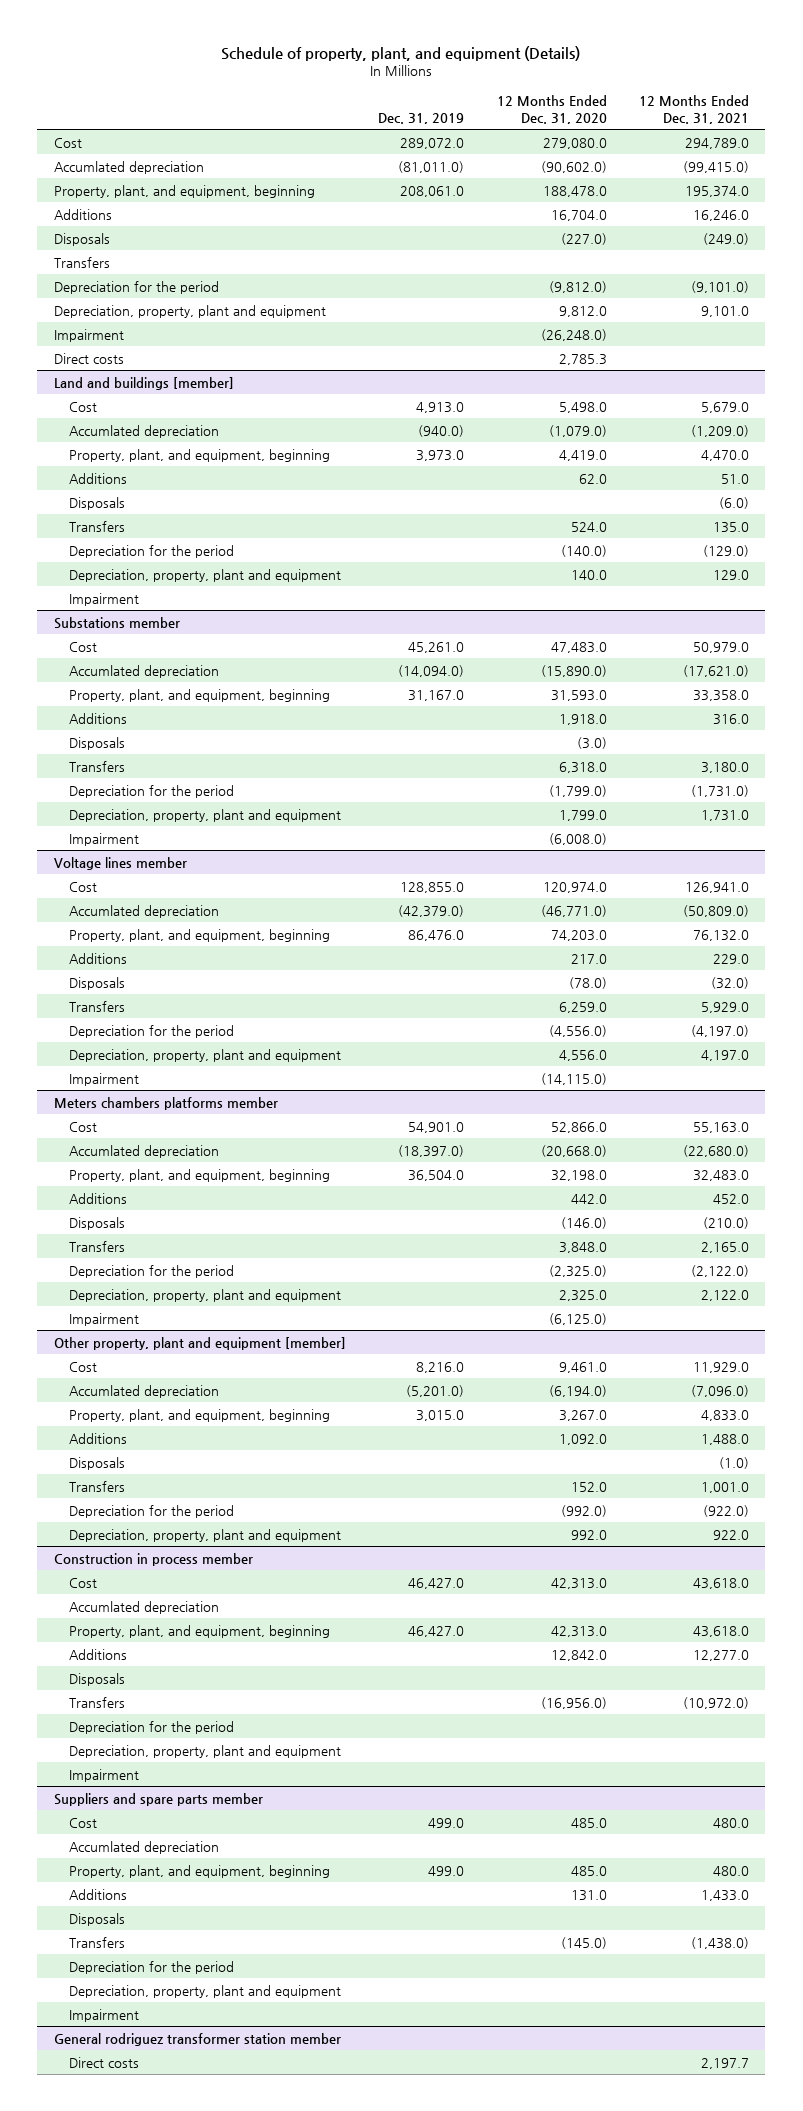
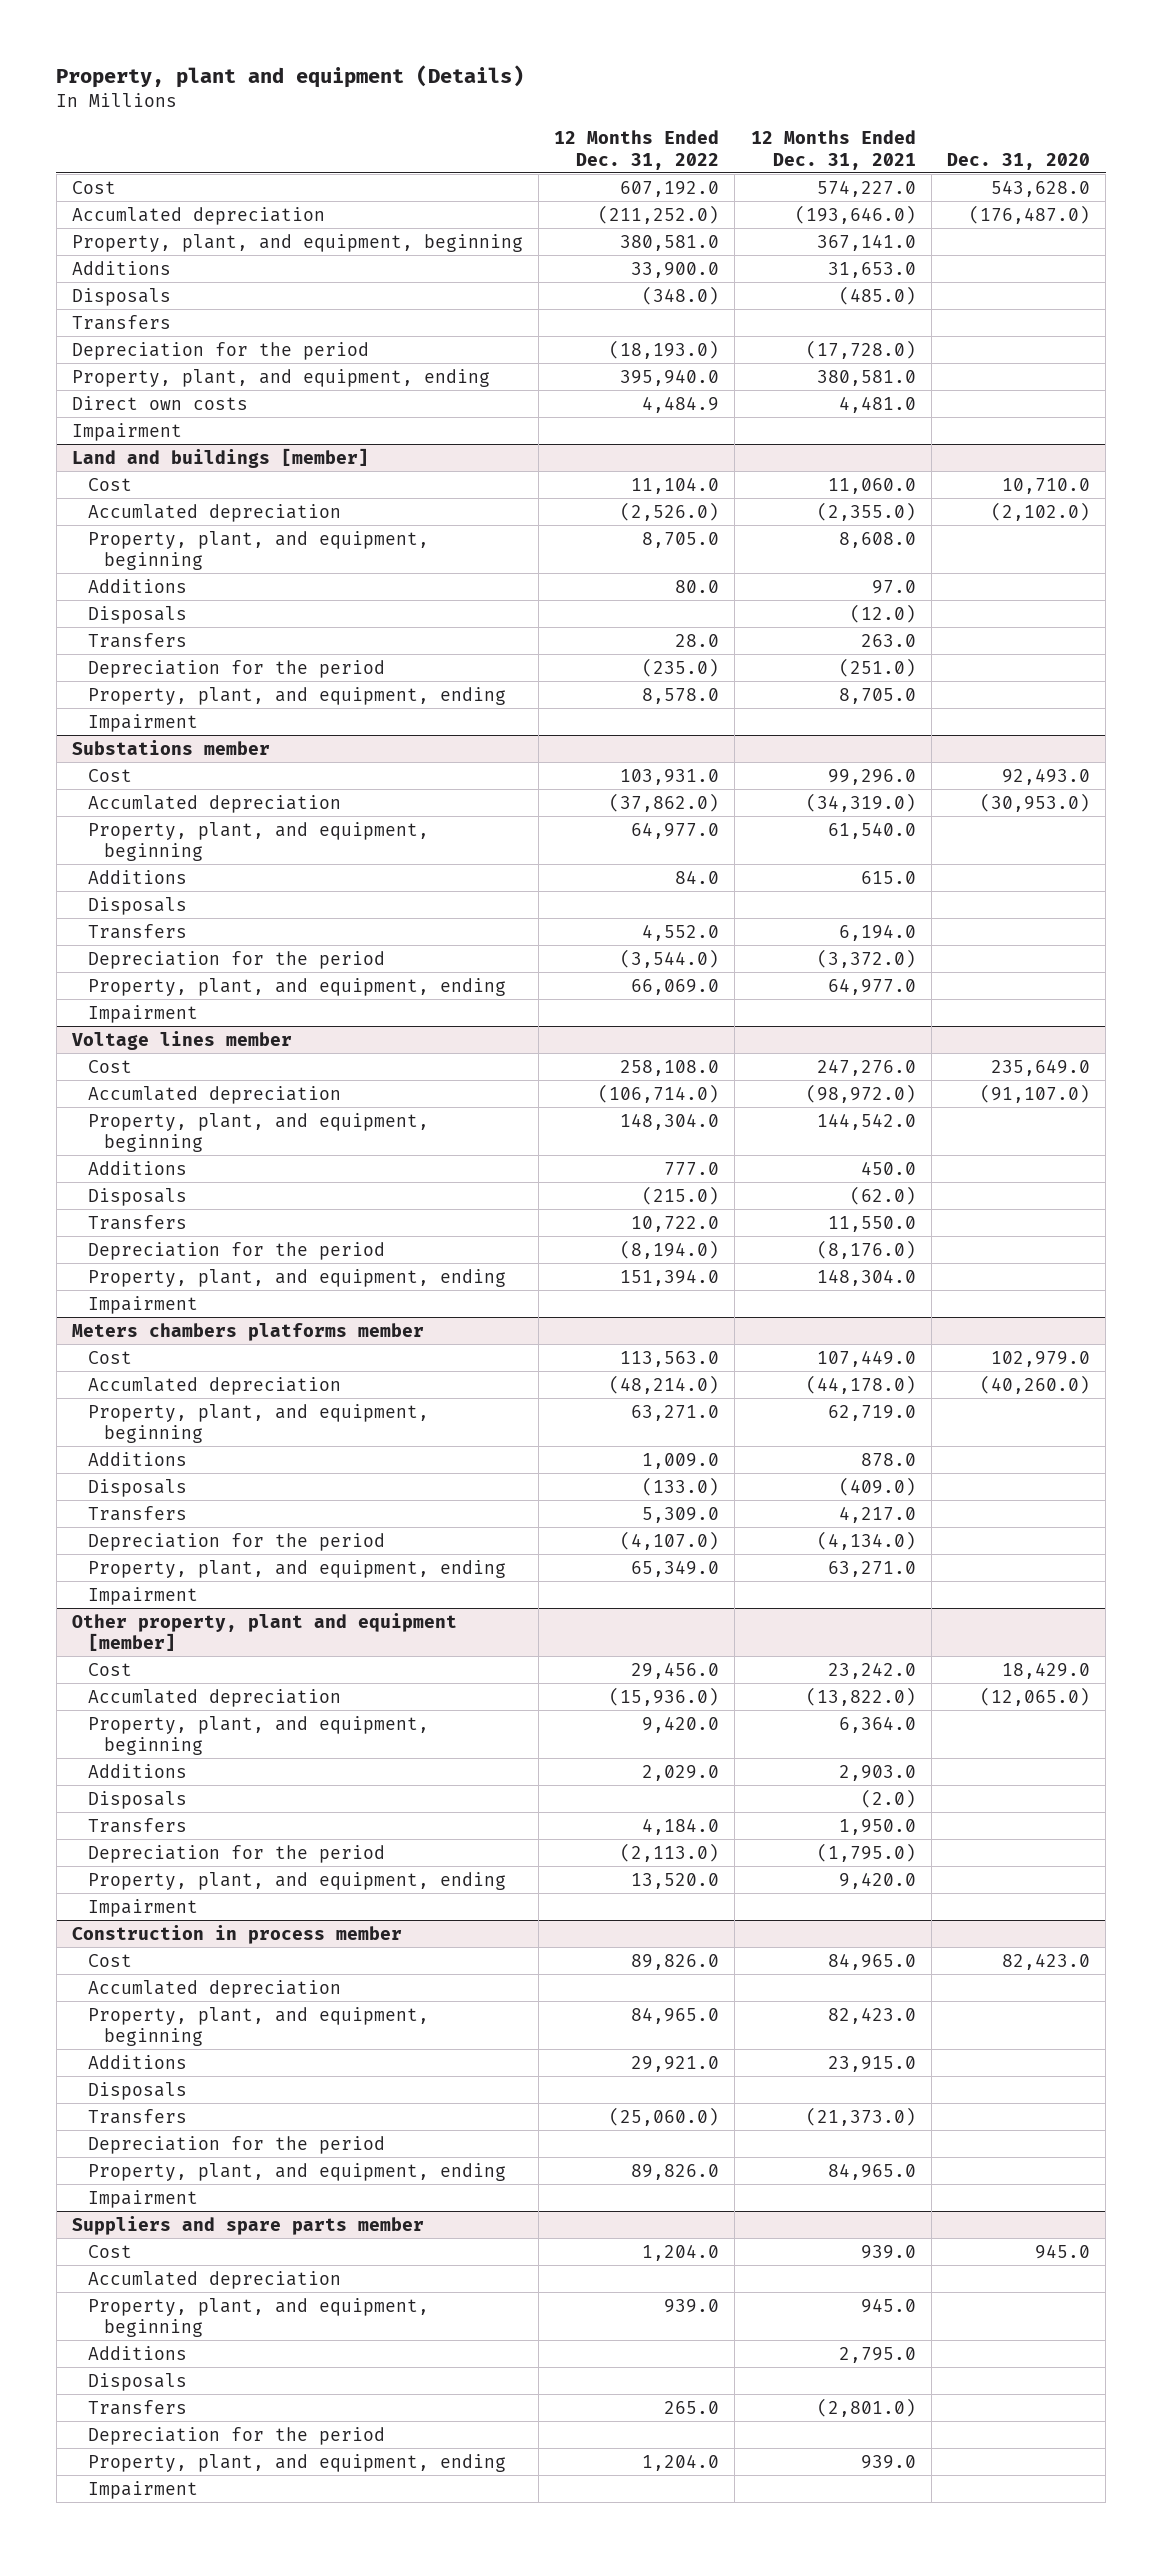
- Schedule of property, plant, and equipment (Details)
+ Property, plant and equipment (Details)
- | Dec. 31, 2019 | 12 Months Ended Dec. 31, 2020 | 12 Months Ended Dec. 31, 2021
+ | 12 Months Ended Dec. 31, 2022 | 12 Months Ended Dec. 31, 2021 | Dec. 31, 2020
- Cost | 289,072.0 | 279,080.0 | 294,789.0
- Accumlated depreciation | (81,011.0) | (90,602.0) | (99,415.0)
- Property, plant, and equipment, beginning | 208,061.0 | 188,478.0 | 195,374.0
- Additions | | 16,704.0 | 16,246.0
- Disposals | | (227.0) | (249.0)
+ Cost | 607,192.0 | 574,227.0 | 543,628.0
+ Accumlated depreciation | (211,252.0) | (193,646.0) | (176,487.0)
+ Property, plant, and equipment, beginning | 380,581.0 | 367,141.0 |
+ Additions | 33,900.0 | 31,653.0 |
+ Disposals | (348.0) | (485.0) |
- Depreciation for the period | | (9,812.0) | (9,101.0)
- Depreciation, property, plant and equipment | | 9,812.0 | 9,101.0
+ Depreciation for the period | (18,193.0) | (17,728.0) |
+ Property, plant, and equipment, ending | 395,940.0 | 380,581.0 |
+ Direct own costs | 4,484.9 | 4,481.0 |
- Direct costs | | 2,785.3 |
@ Land and buildings [member]
- Cost | 4,913.0 | 5,498.0 | 5,679.0
- Accumlated depreciation | (940.0) | (1,079.0) | (1,209.0)
- Property, plant, and equipment, beginning | 3,973.0 | 4,419.0 | 4,470.0
- Additions | | 62.0 | 51.0
- Disposals | | | (6.0)
- Transfers | | 524.0 | 135.0
- Depreciation for the period | | (140.0) | (129.0)
- Depreciation, property, plant and equipment | | 140.0 | 129.0
+ Cost | 11,104.0 | 11,060.0 | 10,710.0
+ Accumlated depreciation | (2,526.0) | (2,355.0) | (2,102.0)
+ Property, plant, and equipment, beginning | 8,705.0 | 8,608.0 |
+ Additions | 80.0 | 97.0 |
+ Disposals | | (12.0) |
+ Transfers | 28.0 | 263.0 |
+ Depreciation for the period | (235.0) | (251.0) |
+ Property, plant, and equipment, ending | 8,578.0 | 8,705.0 |
@ Substations member
- Cost | 45,261.0 | 47,483.0 | 50,979.0
- Accumlated depreciation | (14,094.0) | (15,890.0) | (17,621.0)
- Property, plant, and equipment, beginning | 31,167.0 | 31,593.0 | 33,358.0
- Additions | | 1,918.0 | 316.0
+ Cost | 103,931.0 | 99,296.0 | 92,493.0
+ Accumlated depreciation | (37,862.0) | (34,319.0) | (30,953.0)
+ Property, plant, and equipment, beginning | 64,977.0 | 61,540.0 |
+ Additions | 84.0 | 615.0 |
- Transfers | | 6,318.0 | 3,180.0
- Depreciation for the period | | (1,799.0) | (1,731.0)
- Depreciation, property, plant and equipment | | 1,799.0 | 1,731.0
+ Transfers | 4,552.0 | 6,194.0 |
+ Depreciation for the period | (3,544.0) | (3,372.0) |
+ Property, plant, and equipment, ending | 66,069.0 | 64,977.0 |
@ Voltage lines member
- Cost | 128,855.0 | 120,974.0 | 126,941.0
- Accumlated depreciation | (42,379.0) | (46,771.0) | (50,809.0)
- Property, plant, and equipment, beginning | 86,476.0 | 74,203.0 | 76,132.0
- Additions | | 217.0 | 229.0
- Disposals | | (78.0) | (32.0)
- Transfers | | 6,259.0 | 5,929.0
- Depreciation for the period | | (4,556.0) | (4,197.0)
- Depreciation, property, plant and equipment | | 4,556.0 | 4,197.0
+ Cost | 258,108.0 | 247,276.0 | 235,649.0
+ Accumlated depreciation | (106,714.0) | (98,972.0) | (91,107.0)
+ Property, plant, and equipment, beginning | 148,304.0 | 144,542.0 |
+ Additions | 777.0 | 450.0 |
+ Disposals | (215.0) | (62.0) |
+ Transfers | 10,722.0 | 11,550.0 |
+ Depreciation for the period | (8,194.0) | (8,176.0) |
+ Property, plant, and equipment, ending | 151,394.0 | 148,304.0 |
@ Meters chambers platforms member
- Cost | 54,901.0 | 52,866.0 | 55,163.0
- Accumlated depreciation | (18,397.0) | (20,668.0) | (22,680.0)
- Property, plant, and equipment, beginning | 36,504.0 | 32,198.0 | 32,483.0
- Additions | | 442.0 | 452.0
- Disposals | | (146.0) | (210.0)
- Transfers | | 3,848.0 | 2,165.0
- Depreciation for the period | | (2,325.0) | (2,122.0)
- Depreciation, property, plant and equipment | | 2,325.0 | 2,122.0
+ Cost | 113,563.0 | 107,449.0 | 102,979.0
+ Accumlated depreciation | (48,214.0) | (44,178.0) | (40,260.0)
+ Property, plant, and equipment, beginning | 63,271.0 | 62,719.0 |
+ Additions | 1,009.0 | 878.0 |
+ Disposals | (133.0) | (409.0) |
+ Transfers | 5,309.0 | 4,217.0 |
+ Depreciation for the period | (4,107.0) | (4,134.0) |
+ Property, plant, and equipment, ending | 65,349.0 | 63,271.0 |
@ Other property, plant and equipment [member]
- Cost | 8,216.0 | 9,461.0 | 11,929.0
- Accumlated depreciation | (5,201.0) | (6,194.0) | (7,096.0)
- Property, plant, and equipment, beginning | 3,015.0 | 3,267.0 | 4,833.0
- Additions | | 1,092.0 | 1,488.0
- Disposals | | | (1.0)
- Transfers | | 152.0 | 1,001.0
- Depreciation for the period | | (992.0) | (922.0)
- Depreciation, property, plant and equipment | | 992.0 | 922.0
+ Cost | 29,456.0 | 23,242.0 | 18,429.0
+ Accumlated depreciation | (15,936.0) | (13,822.0) | (12,065.0)
+ Property, plant, and equipment, beginning | 9,420.0 | 6,364.0 |
+ Additions | 2,029.0 | 2,903.0 |
+ Disposals | | (2.0) |
+ Transfers | 4,184.0 | 1,950.0 |
+ Depreciation for the period | (2,113.0) | (1,795.0) |
+ Property, plant, and equipment, ending | 13,520.0 | 9,420.0 |
+ Impairment
@ Construction in process member
- Cost | 46,427.0 | 42,313.0 | 43,618.0
+ Cost | 89,826.0 | 84,965.0 | 82,423.0
- Property, plant, and equipment, beginning | 46,427.0 | 42,313.0 | 43,618.0
- Additions | | 12,842.0 | 12,277.0
+ Property, plant, and equipment, beginning | 84,965.0 | 82,423.0 |
+ Additions | 29,921.0 | 23,915.0 |
- Transfers | | (16,956.0) | (10,972.0)
+ Transfers | (25,060.0) | (21,373.0) |
- Depreciation, property, plant and equipment
+ Property, plant, and equipment, ending | 89,826.0 | 84,965.0 |
@ Suppliers and spare parts member
- Cost | 499.0 | 485.0 | 480.0
+ Cost | 1,204.0 | 939.0 | 945.0
- Property, plant, and equipment, beginning | 499.0 | 485.0 | 480.0
- Additions | | 131.0 | 1,433.0
+ Property, plant, and equipment, beginning | 939.0 | 945.0 |
+ Additions | | 2,795.0 |
- Transfers | | (145.0) | (1,438.0)
+ Transfers | 265.0 | (2,801.0) |
- Depreciation, property, plant and equipment
+ Property, plant, and equipment, ending | 1,204.0 | 939.0 |
- General rodriguez transformer station member
- Direct costs | | | 2,197.7

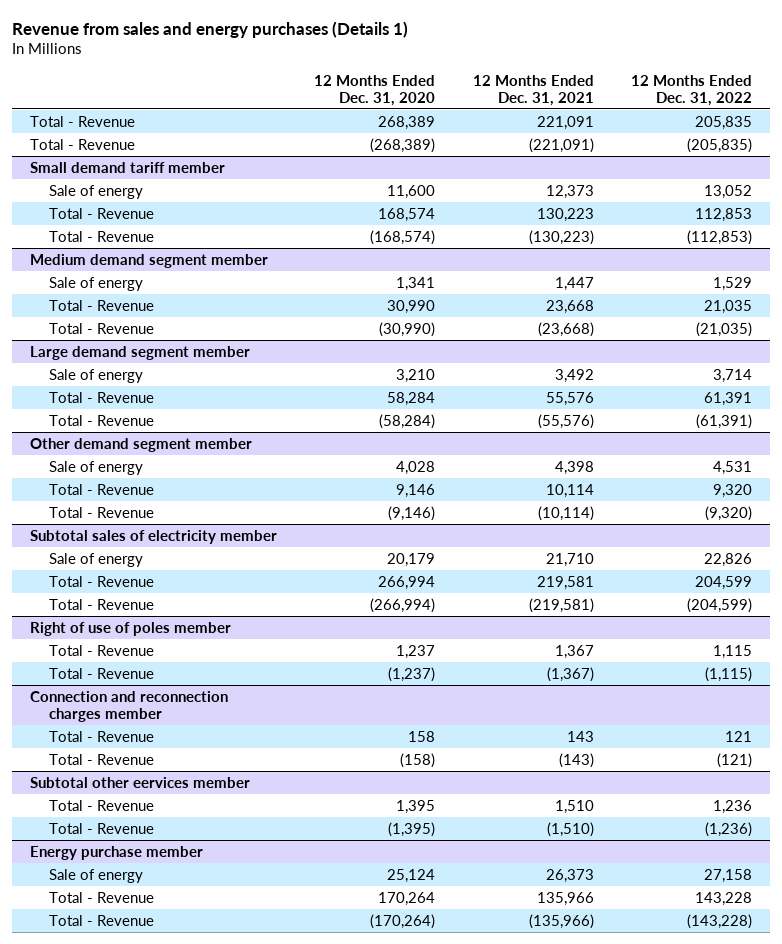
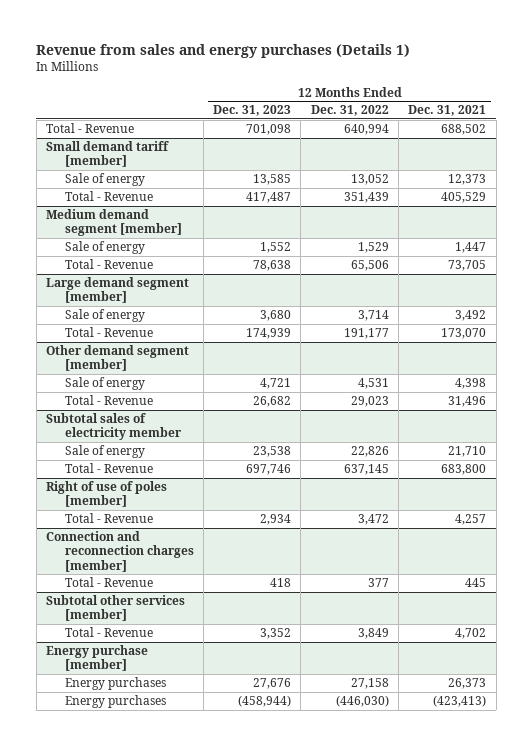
- | 12 Months Ended Dec. 31, 2020 | 12 Months Ended Dec. 31, 2021 | 12 Months Ended Dec. 31, 2022
+ | 12 Months Ended Dec. 31, 2023 | 12 Months Ended Dec. 31, 2022 | 12 Months Ended Dec. 31, 2021
- Total - Revenue | 268,389 | 221,091 | 205,835
- Total - Revenue | (268,389) | (221,091) | (205,835)
- Small demand tariff member
+ Total - Revenue | 701,098 | 640,994 | 688,502
+ Small demand tariff [member]
- Total - Revenue | 168,574 | 130,223 | 112,853
- Total - Revenue | (168,574) | (130,223) | (112,853)
- Medium demand segment member
+ Total - Revenue | 417,487 | 351,439 | 405,529
+ Medium demand segment [member]
- Total - Revenue | 30,990 | 23,668 | 21,035
- Total - Revenue | (30,990) | (23,668) | (21,035)
- Large demand segment member
+ Total - Revenue | 78,638 | 65,506 | 73,705
+ Large demand segment [member]
- Total - Revenue | 58,284 | 55,576 | 61,391
- Total - Revenue | (58,284) | (55,576) | (61,391)
- Other demand segment member
+ Total - Revenue | 174,939 | 191,177 | 173,070
+ Other demand segment [member]
- Total - Revenue | 9,146 | 10,114 | 9,320
- Total - Revenue | (9,146) | (10,114) | (9,320)
+ Total - Revenue | 26,682 | 29,023 | 31,496
@ Subtotal sales of electricity member
- Total - Revenue | 266,994 | 219,581 | 204,599
- Total - Revenue | (266,994) | (219,581) | (204,599)
- Right of use of poles member
- Total - Revenue | 1,237 | 1,367 | 1,115
- Total - Revenue | (1,237) | (1,367) | (1,115)
- Connection and reconnection charges member
- Total - Revenue | 158 | 143 | 121
- Total - Revenue | (158) | (143) | (121)
- Subtotal other eervices member
- Total - Revenue | 1,395 | 1,510 | 1,236
- Total - Revenue | (1,395) | (1,510) | (1,236)
- Energy purchase member
- Sale of energy | 25,124 | 26,373 | 27,158
- Total - Revenue | 170,264 | 135,966 | 143,228
- Total - Revenue | (170,264) | (135,966) | (143,228)
@ Subtotal sales of electricity member
+ Total - Revenue | 697,746 | 637,145 | 683,800
+ Right of use of poles [member]
+ Total - Revenue | 2,934 | 3,472 | 4,257
+ Connection and reconnection charges [member]
+ Total - Revenue | 418 | 377 | 445
+ Subtotal other services [member]
+ Total - Revenue | 3,352 | 3,849 | 4,702
+ Energy purchase [member]
+ Energy purchases | 27,676 | 27,158 | 26,373
+ Energy purchases | (458,944) | (446,030) | (423,413)

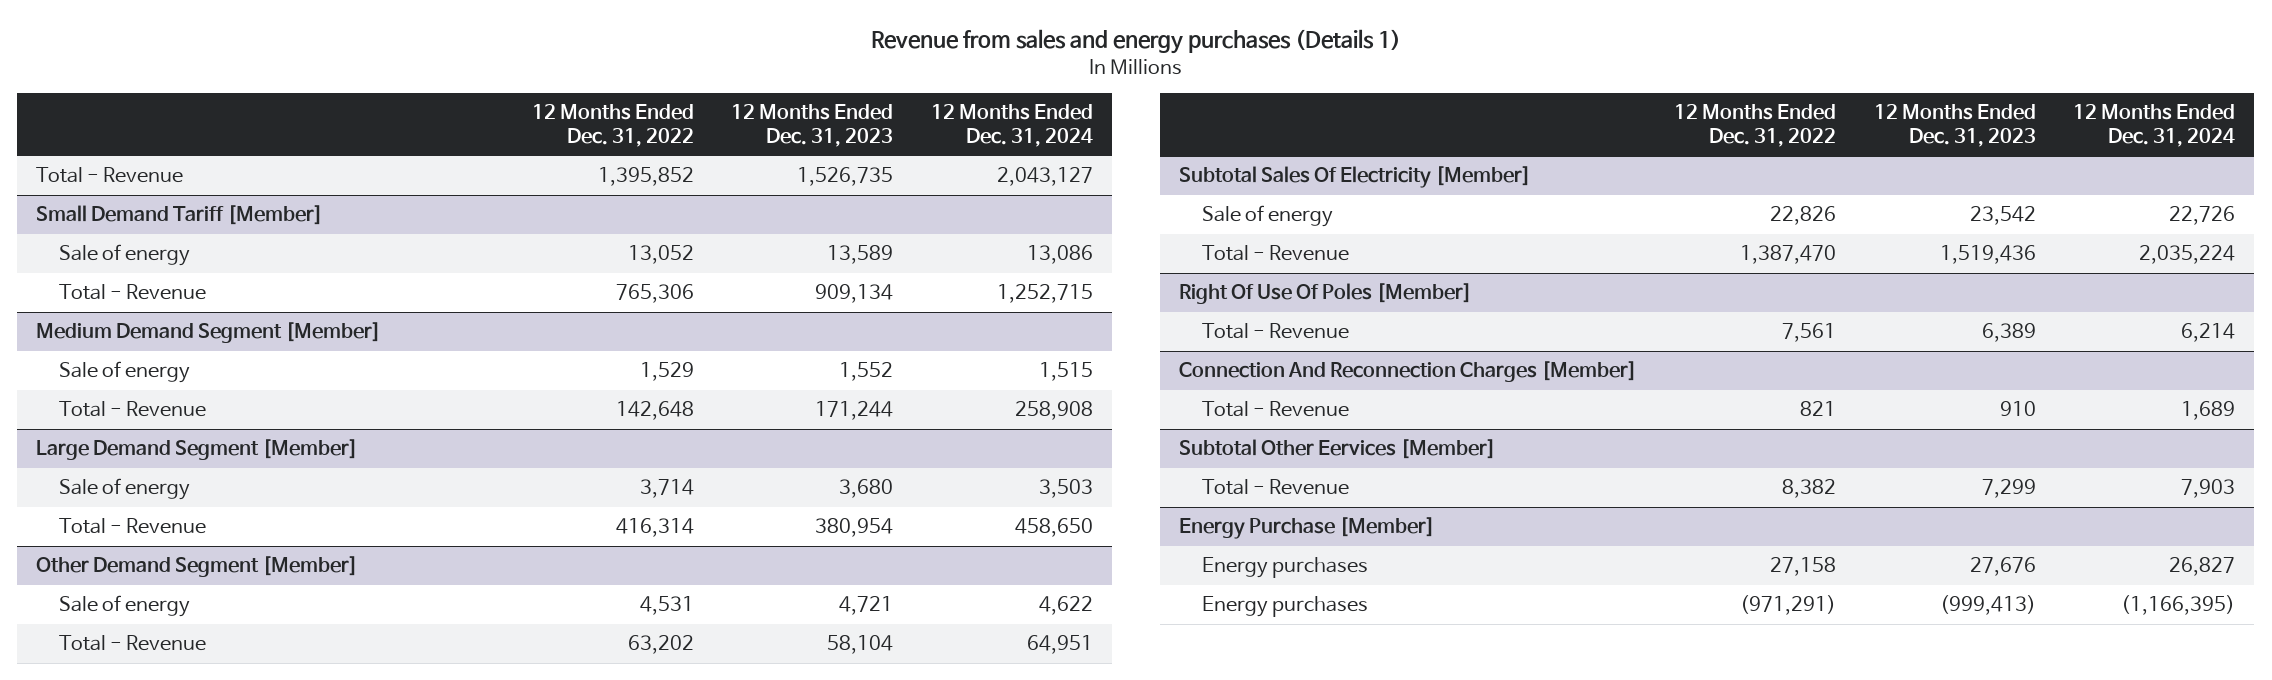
- | 12 Months Ended Dec. 31, 2023 | 12 Months Ended Dec. 31, 2022 | 12 Months Ended Dec. 31, 2021
+ | 12 Months Ended Dec. 31, 2022 | 12 Months Ended Dec. 31, 2023 | 12 Months Ended Dec. 31, 2024
- Total - Revenue | 701,098 | 640,994 | 688,502
- Small demand tariff [member]
- Sale of energy | 13,585 | 13,052 | 12,373
- Total - Revenue | 417,487 | 351,439 | 405,529
- Medium demand segment [member]
+ Total - Revenue | 1,395,852 | 1,526,735 | 2,043,127
+ Small Demand Tariff [Member]
+ Sale of energy | 13,052 | 13,589 | 13,086
+ Total - Revenue | 765,306 | 909,134 | 1,252,715
+ Medium Demand Segment [Member]
- Total - Revenue | 78,638 | 65,506 | 73,705
- Large demand segment [member]
+ Total - Revenue | 142,648 | 171,244 | 258,908
+ Large Demand Segment [Member]
- Total - Revenue | 174,939 | 191,177 | 173,070
- Other demand segment [member]
+ Total - Revenue | 416,314 | 380,954 | 458,650
+ Other Demand Segment [Member]
- Total - Revenue | 26,682 | 29,023 | 31,496
- Subtotal sales of electricity member
- Sale of energy | 23,538 | 22,826 | 21,710
- Total - Revenue | 697,746 | 637,145 | 683,800
- Right of use of poles [member]
- Total - Revenue | 2,934 | 3,472 | 4,257
- Connection and reconnection charges [member]
- Total - Revenue | 418 | 377 | 445
- Subtotal other services [member]
- Total - Revenue | 3,352 | 3,849 | 4,702
- Energy purchase [member]
+ Total - Revenue | 63,202 | 58,104 | 64,951
+ Subtotal Sales Of Electricity [Member]
+ Sale of energy | 22,826 | 23,542 | 22,726
+ Total - Revenue | 1,387,470 | 1,519,436 | 2,035,224
+ Right Of Use Of Poles [Member]
+ Total - Revenue | 7,561 | 6,389 | 6,214
+ Connection And Reconnection Charges [Member]
+ Total - Revenue | 821 | 910 | 1,689
+ Subtotal Other Eervices [Member]
+ Total - Revenue | 8,382 | 7,299 | 7,903
+ Energy Purchase [Member]
- Energy purchases | (458,944) | (446,030) | (423,413)
+ Energy purchases | (971,291) | (999,413) | (1,166,395)

